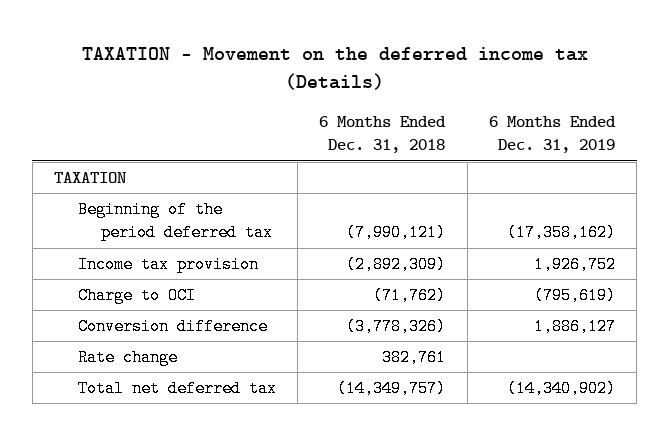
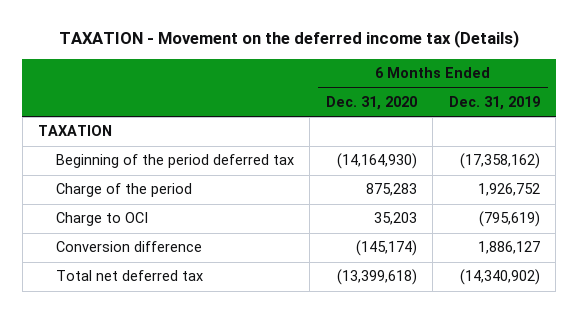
- | 6 Months Ended Dec. 31, 2018 | 6 Months Ended Dec. 31, 2019
+ | 6 Months Ended Dec. 31, 2020 | 6 Months Ended Dec. 31, 2019
- Income tax provision | (2,892,309) | 1,926,752
+ Charge of the period | 875,283 | 1,926,752
- Rate change | 382,761 |

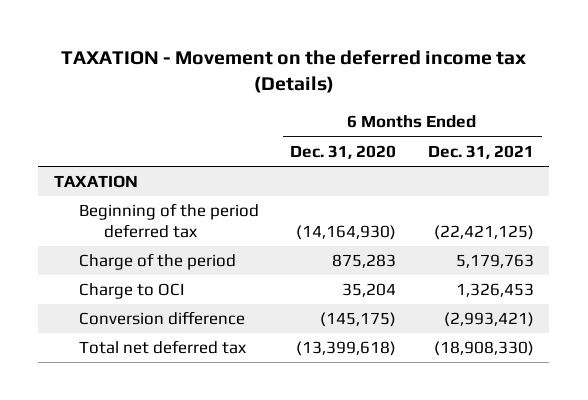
- | 6 Months Ended Dec. 31, 2020 | 6 Months Ended Dec. 31, 2019
+ | 6 Months Ended Dec. 31, 2020 | 6 Months Ended Dec. 31, 2021
- Charge to OCI | 35,203 | (795,619)
- Conversion difference | (145,174) | 1,886,127
+ Charge to OCI | 35,204 | 1,326,453
+ Conversion difference | (145,175) | (2,993,421)

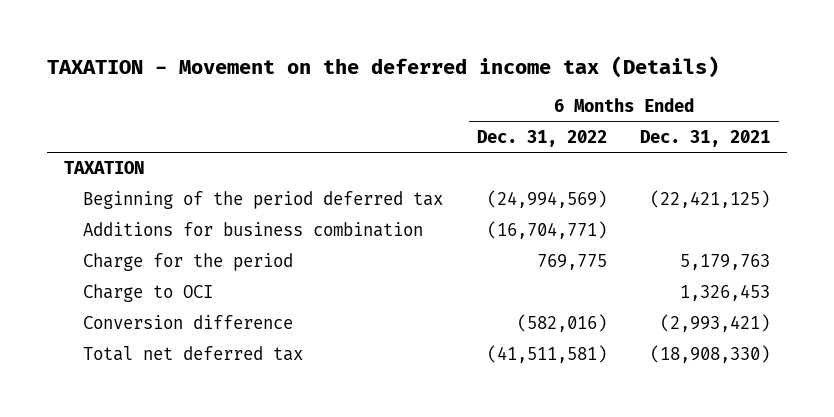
- | 6 Months Ended Dec. 31, 2020 | 6 Months Ended Dec. 31, 2021
+ | 6 Months Ended Dec. 31, 2022 | 6 Months Ended Dec. 31, 2021
- Charge of the period | 875,283 | 5,179,763
+ Additions for business combination | (16,704,771) |
+ Charge for the period | 769,775 | 5,179,763

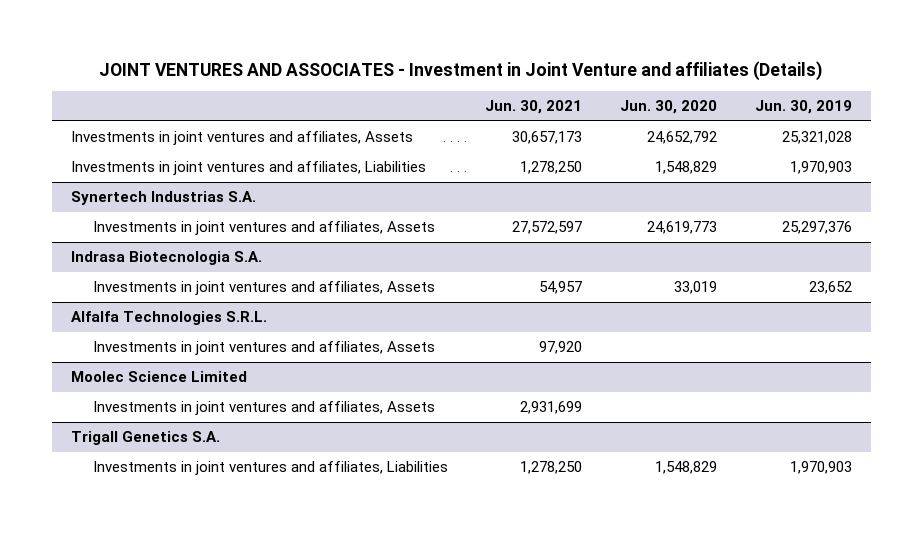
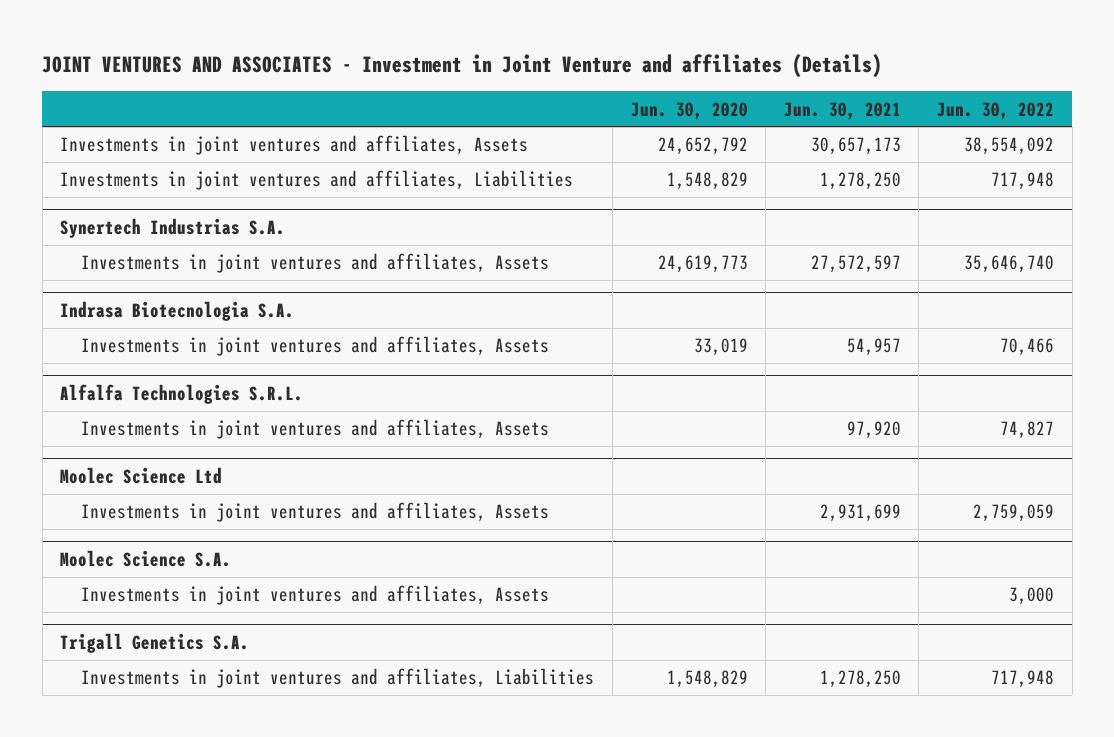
- | Jun. 30, 2021 | Jun. 30, 2020 | Jun. 30, 2019
+ | Jun. 30, 2020 | Jun. 30, 2021 | Jun. 30, 2022
- Moolec Science Limited
+ Moolec Science Ltd
+ Moolec Science S.A.
+ Investments in joint ventures and affiliates, Assets | | | 3,000

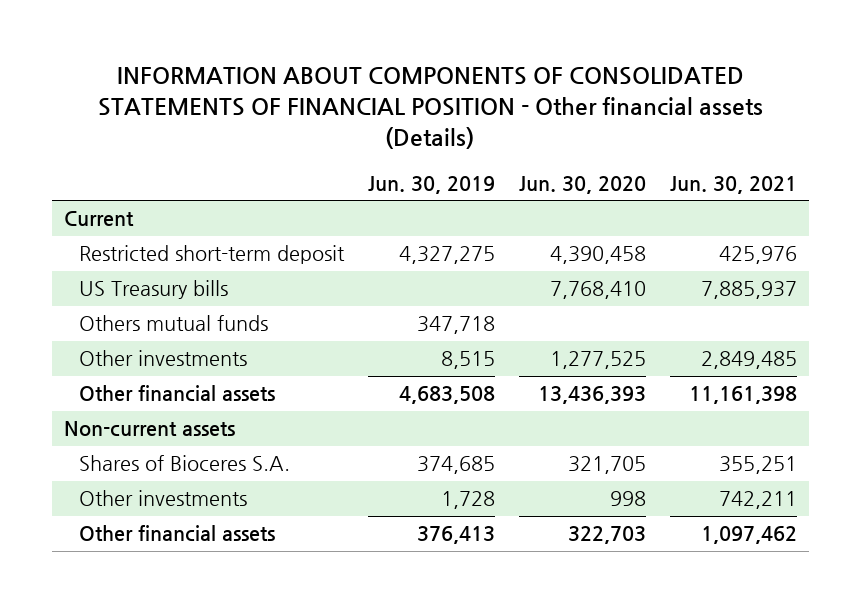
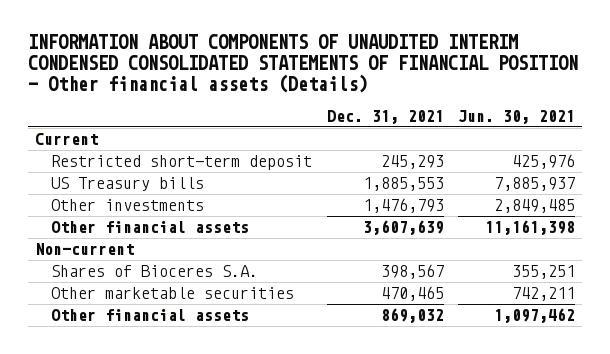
- INFORMATION ABOUT COMPONENTS OF CONSOLIDATED STATEMENTS OF FINANCIAL POSITION - Other financial assets (Details)
+ INFORMATION ABOUT COMPONENTS OF UNAUDITED INTERIM CONDENSED CONSOLIDATED STATEMENTS OF FINANCIAL POSITION - Other financial assets (Details)
- | Jun. 30, 2019 | Jun. 30, 2020 | Jun. 30, 2021
+ | Dec. 31, 2021 | Jun. 30, 2021
- Others mutual funds | 347,718 | |
- Non-current assets
+ Non-current
- Other investments | 1,728 | 998 | 742,211
+ Other marketable securities | 470,465 | 742,211

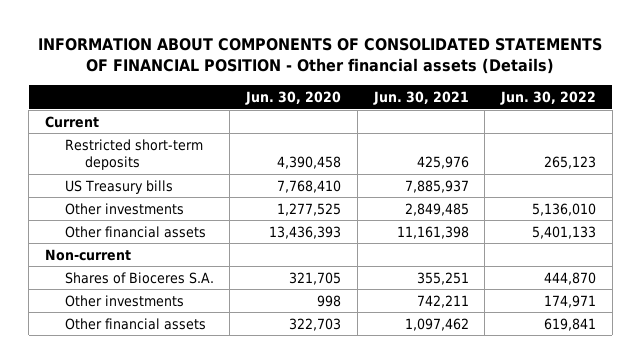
- INFORMATION ABOUT COMPONENTS OF UNAUDITED INTERIM CONDENSED CONSOLIDATED STATEMENTS OF FINANCIAL POSITION - Other financial assets (Details)
+ INFORMATION ABOUT COMPONENTS OF CONSOLIDATED STATEMENTS OF FINANCIAL POSITION - Other financial assets (Details)
- | Dec. 31, 2021 | Jun. 30, 2021
+ | Jun. 30, 2020 | Jun. 30, 2021 | Jun. 30, 2022
- Restricted short-term deposit | 245,293 | 425,976
+ Restricted short-term deposits | 4,390,458 | 425,976 | 265,123
- Other marketable securities | 470,465 | 742,211
+ Other investments | 998 | 742,211 | 174,971

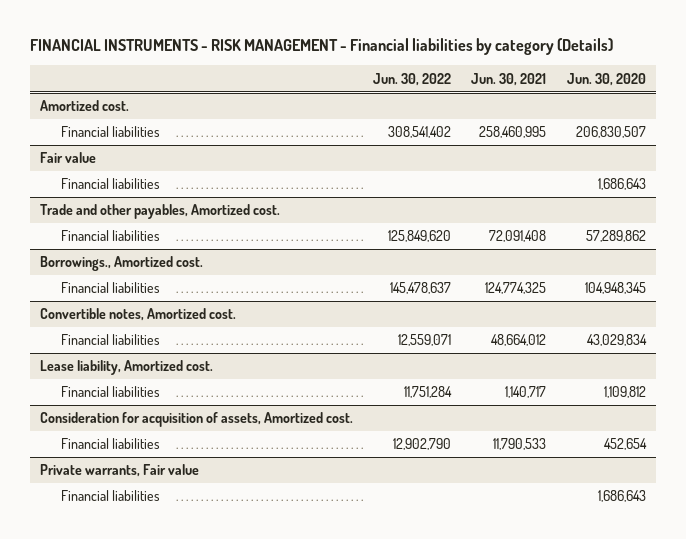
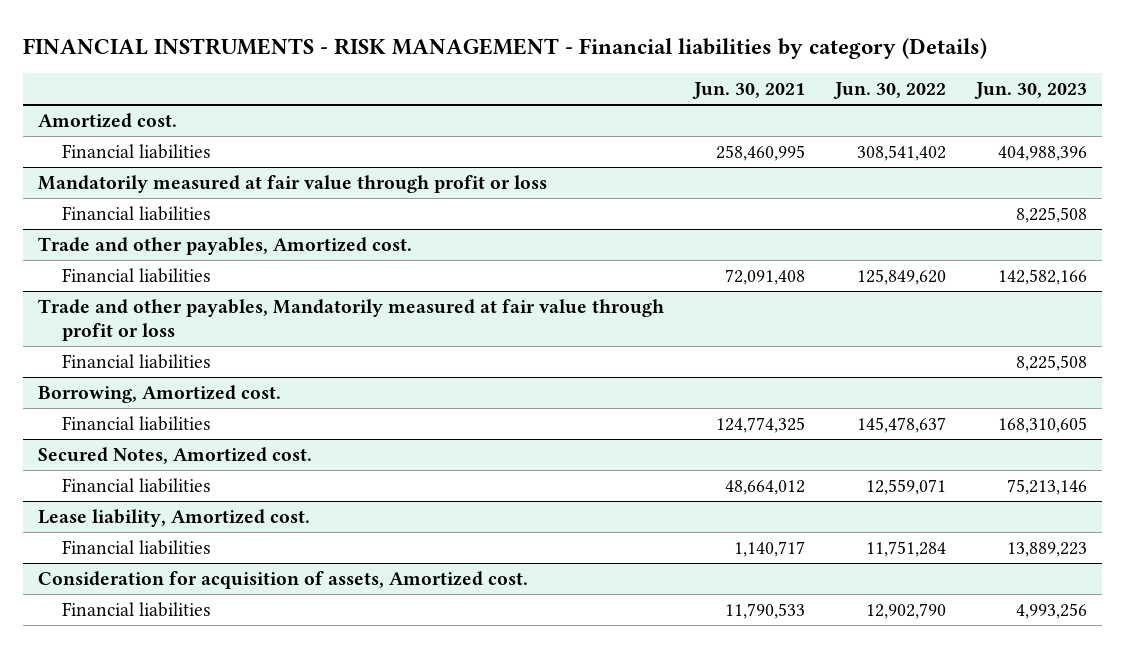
- | Jun. 30, 2022 | Jun. 30, 2021 | Jun. 30, 2020
+ | Jun. 30, 2021 | Jun. 30, 2022 | Jun. 30, 2023
- Fair value
+ Mandatorily measured at fair value through profit or loss
- Borrowings., Amortized cost.
+ Trade and other payables, Mandatorily measured at fair value through profit or loss
+ Financial liabilities | | | 8,225,508
+ Borrowing, Amortized cost.
- Convertible notes, Amortized cost.
+ Secured Notes, Amortized cost.
- Private warrants, Fair value
- Financial liabilities | | | 1,686,643

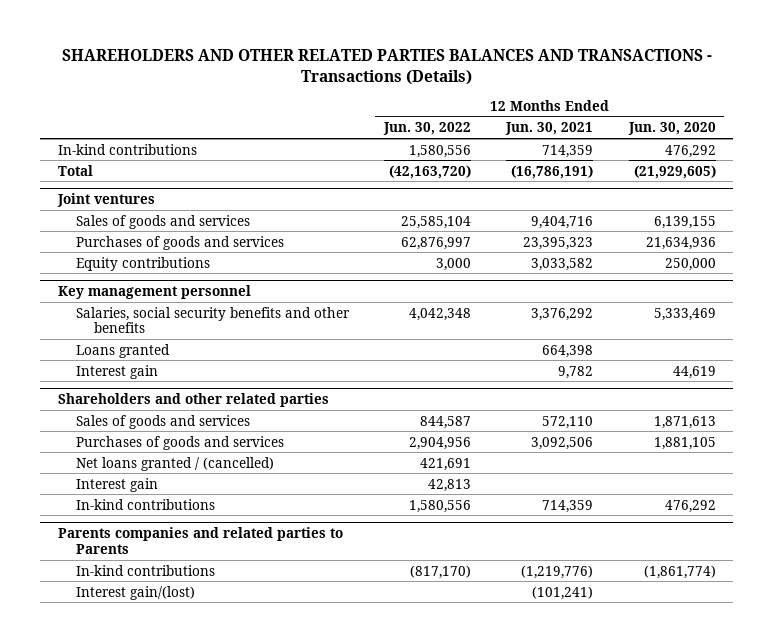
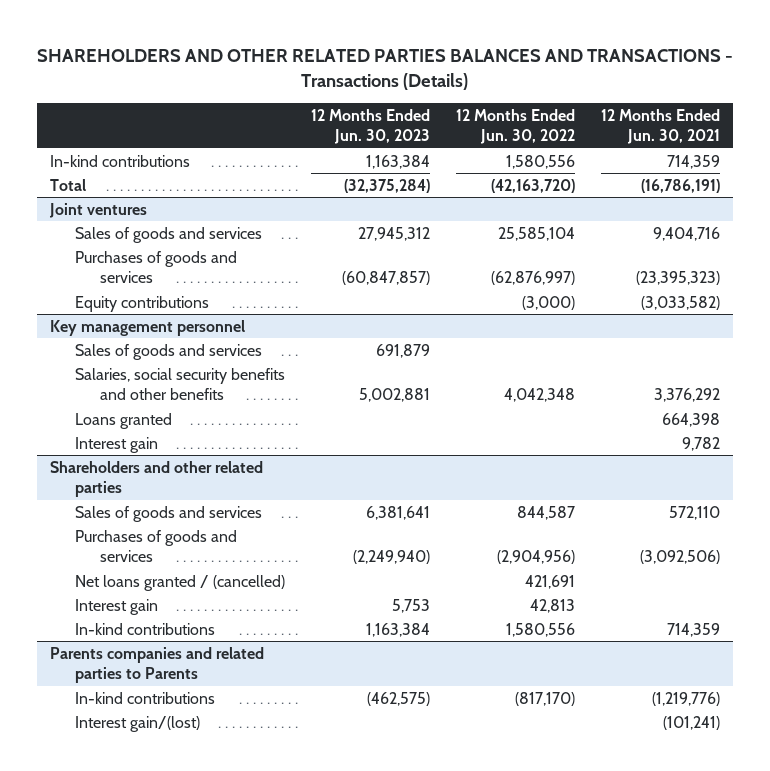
- | 12 Months Ended Jun. 30, 2022 | 12 Months Ended Jun. 30, 2021 | 12 Months Ended Jun. 30, 2020
+ | 12 Months Ended Jun. 30, 2023 | 12 Months Ended Jun. 30, 2022 | 12 Months Ended Jun. 30, 2021
@ Joint ventures
- Purchases of goods and services | 62,876,997 | 23,395,323 | 21,634,936
- Equity contributions | 3,000 | 3,033,582 | 250,000
+ Purchases of goods and services | (60,847,857) | (62,876,997) | (23,395,323)
+ Equity contributions | | (3,000) | (3,033,582)
@ Key management personnel
+ Sales of goods and services | 691,879 | |
@ Shareholders and other related parties
- Purchases of goods and services | 2,904,956 | 3,092,506 | 1,881,105
+ Purchases of goods and services | (2,249,940) | (2,904,956) | (3,092,506)

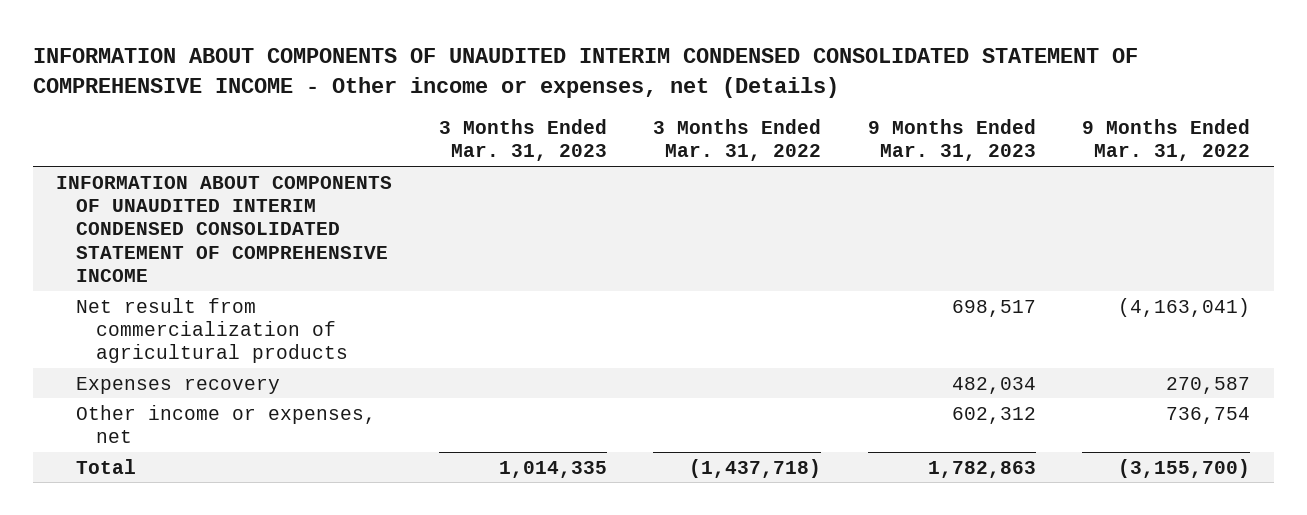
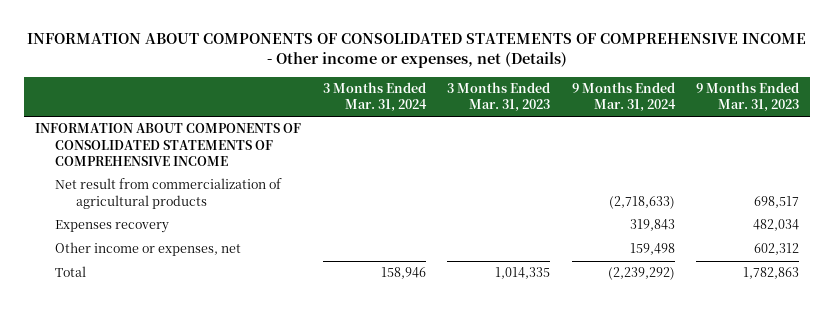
- INFORMATION ABOUT COMPONENTS OF UNAUDITED INTERIM CONDENSED CONSOLIDATED STATEMENT OF COMPREHENSIVE INCOME - Other income or expenses, net (Details)
+ INFORMATION ABOUT COMPONENTS OF CONSOLIDATED STATEMENTS OF COMPREHENSIVE INCOME - Other income or expenses, net (Details)
- | 3 Months Ended Mar. 31, 2023 | 3 Months Ended Mar. 31, 2022 | 9 Months Ended Mar. 31, 2023 | 9 Months Ended Mar. 31, 2022
+ | 3 Months Ended Mar. 31, 2024 | 3 Months Ended Mar. 31, 2023 | 9 Months Ended Mar. 31, 2024 | 9 Months Ended Mar. 31, 2023
- INFORMATION ABOUT COMPONENTS OF UNAUDITED INTERIM CONDENSED CONSOLIDATED STATEMENT OF COMPREHENSIVE INCOME
+ INFORMATION ABOUT COMPONENTS OF CONSOLIDATED STATEMENTS OF COMPREHENSIVE INCOME

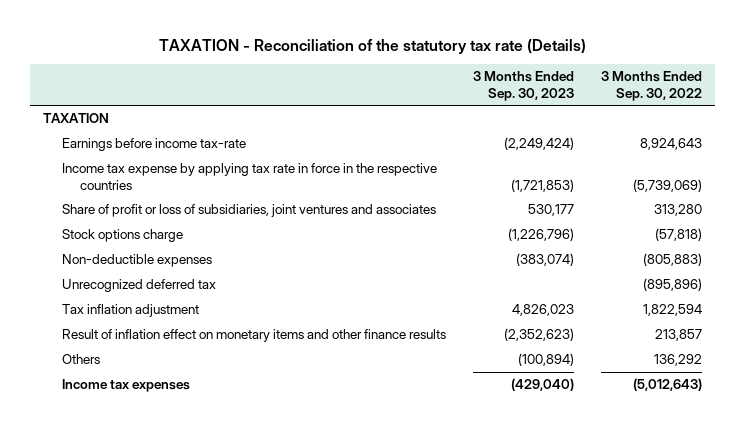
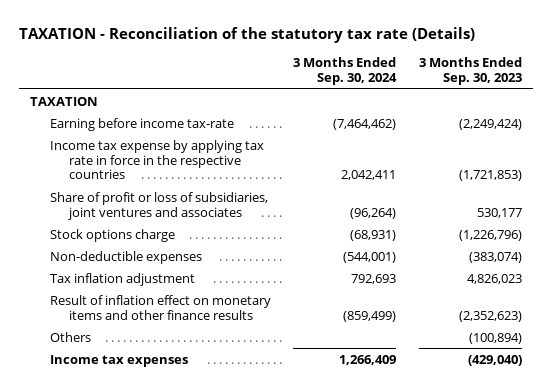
- | 3 Months Ended Sep. 30, 2023 | 3 Months Ended Sep. 30, 2022
+ | 3 Months Ended Sep. 30, 2024 | 3 Months Ended Sep. 30, 2023
- Earnings before income tax-rate | (2,249,424) | 8,924,643
+ Earning before income tax-rate | (7,464,462) | (2,249,424)
- Unrecognized deferred tax | | (895,896)

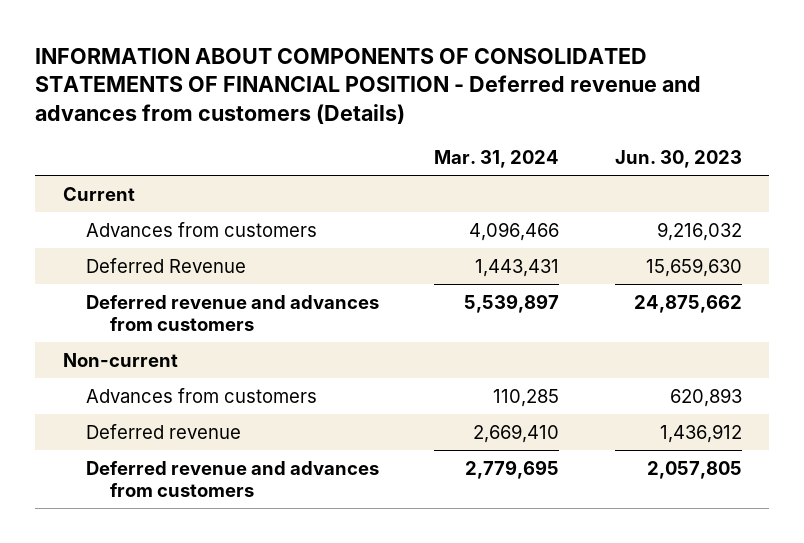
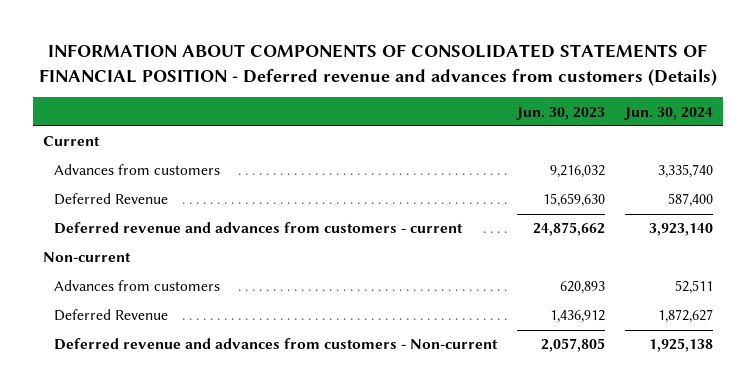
- | Mar. 31, 2024 | Jun. 30, 2023
+ | Jun. 30, 2023 | Jun. 30, 2024
- Deferred revenue and advances from customers | 5,539,897 | 24,875,662
+ Deferred revenue and advances from customers - current | 24,875,662 | 3,923,140
- Deferred revenue | 2,669,410 | 1,436,912
- Deferred revenue and advances from customers | 2,779,695 | 2,057,805
+ Deferred Revenue | 1,436,912 | 1,872,627
+ Deferred revenue and advances from customers - Non-current | 2,057,805 | 1,925,138

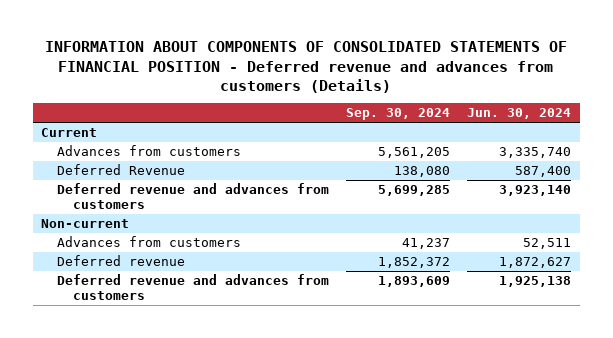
- | Jun. 30, 2023 | Jun. 30, 2024
+ | Sep. 30, 2024 | Jun. 30, 2024
- Deferred revenue and advances from customers - current | 24,875,662 | 3,923,140
+ Deferred revenue and advances from customers | 5,699,285 | 3,923,140
- Deferred Revenue | 1,436,912 | 1,872,627
- Deferred revenue and advances from customers - Non-current | 2,057,805 | 1,925,138
+ Deferred revenue | 1,852,372 | 1,872,627
+ Deferred revenue and advances from customers | 1,893,609 | 1,925,138

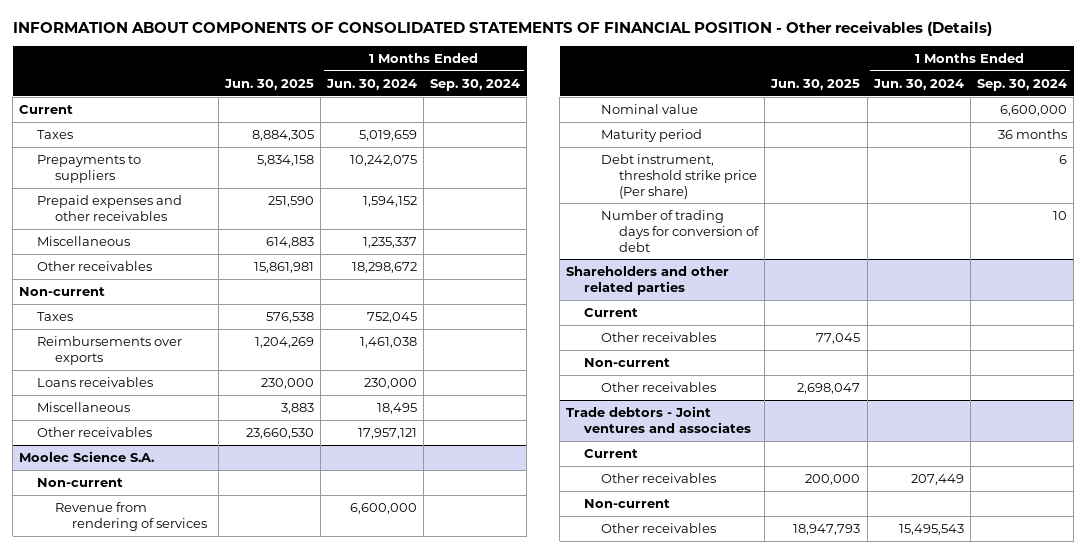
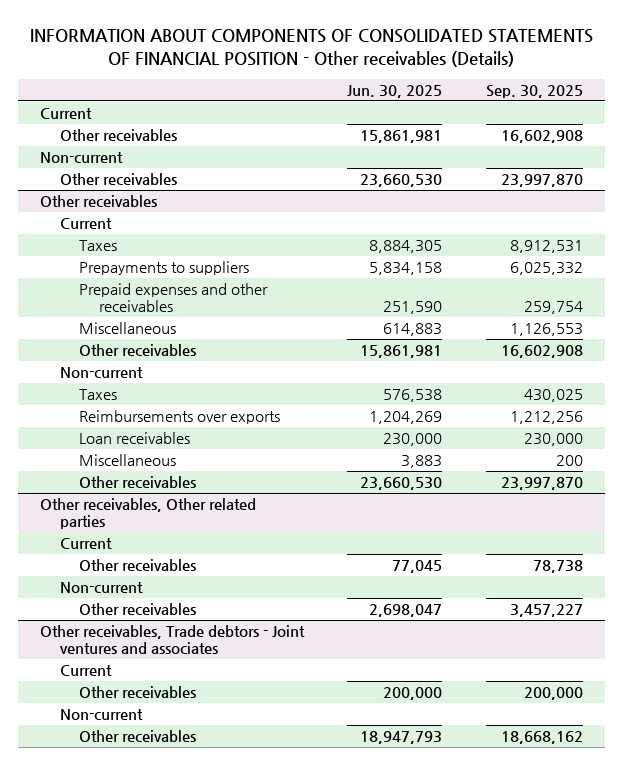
- | Jun. 30, 2025 | 1 Months Ended Jun. 30, 2024 | 1 Months Ended Sep. 30, 2024
+ | Jun. 30, 2025 | Sep. 30, 2025
+ Other receivables | 15,861,981 | 16,602,908
+ Non-current
+ Other receivables | 23,660,530 | 23,997,870
+ Other receivables
+ Current
- Loans receivables | 230,000 | 230,000 |
+ Loan receivables | 230,000 | 230,000
- Moolec Science S.A.
- Non-current
- Revenue from rendering of services | | 6,600,000 |
- Nominal value | | | 6,600,000
- Maturity period | | | 36 months
- Debt instrument, threshold strike price (Per share) | | | 6
- Number of trading days for conversion of debt | | | 10
- Shareholders and other related parties
+ Other receivables, Other related parties
- Trade debtors - Joint ventures and associates
+ Other receivables, Trade debtors - Joint ventures and associates

